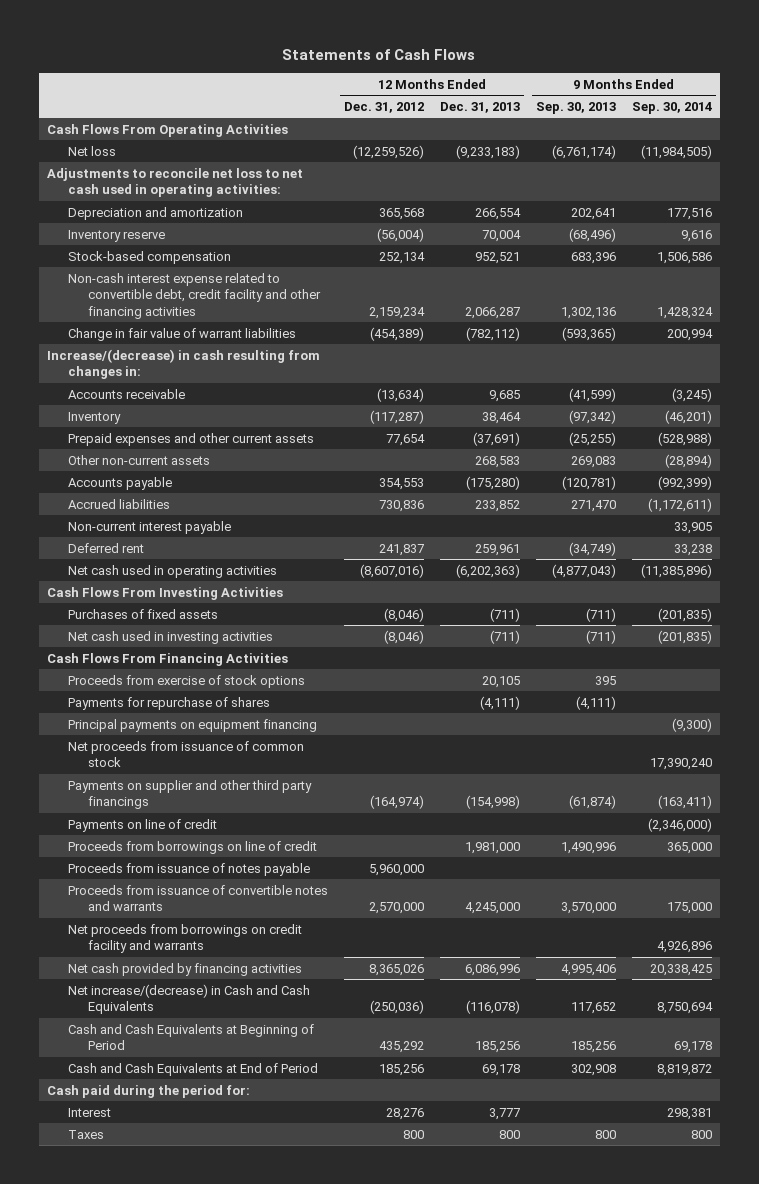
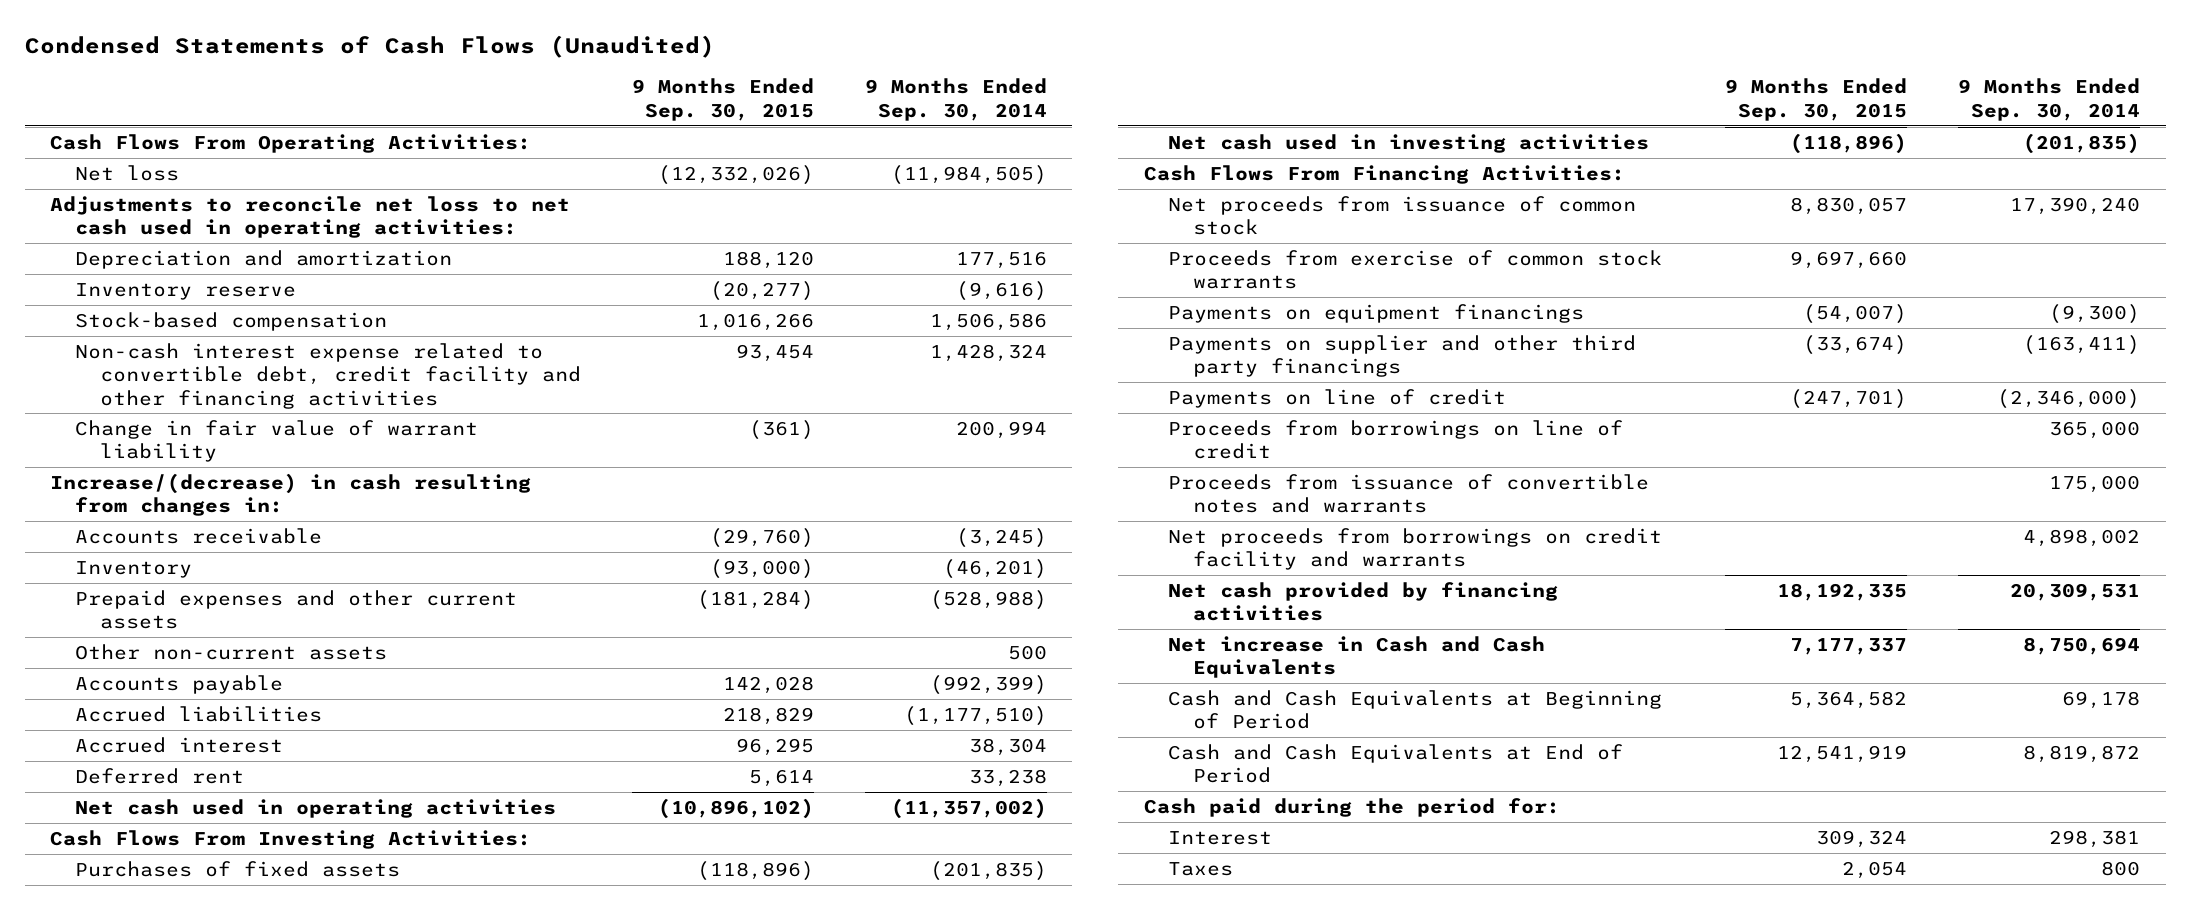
- Statements of Cash Flows
+ Condensed Statements of Cash Flows (Unaudited)
- | 12 Months Ended Dec. 31, 2012 | 12 Months Ended Dec. 31, 2013 | 9 Months Ended Sep. 30, 2013 | 9 Months Ended Sep. 30, 2014
+ | 9 Months Ended Sep. 30, 2015 | 9 Months Ended Sep. 30, 2014
- Cash Flows From Operating Activities
+ Cash Flows From Operating Activities:
- Inventory reserve | (56,004) | 70,004 | (68,496) | 9,616
+ Inventory reserve | (20,277) | (9,616)
- Change in fair value of warrant liabilities | (454,389) | (782,112) | (593,365) | 200,994
+ Change in fair value of warrant liability | (361) | 200,994
- Other non-current assets | | 268,583 | 269,083 | (28,894)
+ Other non-current assets | | 500
- Accrued liabilities | 730,836 | 233,852 | 271,470 | (1,172,611)
- Non-current interest payable | | | | 33,905
+ Accrued liabilities | 218,829 | (1,177,510)
+ Accrued interest | 96,295 | 38,304
- Net cash used in operating activities | (8,607,016) | (6,202,363) | (4,877,043) | (11,385,896)
- Cash Flows From Investing Activities
+ Net cash used in operating activities | (10,896,102) | (11,357,002)
+ Cash Flows From Investing Activities:
- Cash Flows From Financing Activities
- Proceeds from exercise of stock options | | 20,105 | 395 |
- Payments for repurchase of shares | | (4,111) | (4,111) |
- Principal payments on equipment financing | | | | (9,300)
+ Cash Flows From Financing Activities:
+ Proceeds from exercise of common stock warrants | 9,697,660 |
+ Payments on equipment financings | (54,007) | (9,300)
- Proceeds from issuance of notes payable | 5,960,000 | | |
- Net proceeds from borrowings on credit facility and warrants | | | | 4,926,896
- Net cash provided by financing activities | 8,365,026 | 6,086,996 | 4,995,406 | 20,338,425
- Net increase/(decrease) in Cash and Cash Equivalents | (250,036) | (116,078) | 117,652 | 8,750,694
+ Net proceeds from borrowings on credit facility and warrants | | 4,898,002
+ Net cash provided by financing activities | 18,192,335 | 20,309,531
+ Net increase in Cash and Cash Equivalents | 7,177,337 | 8,750,694

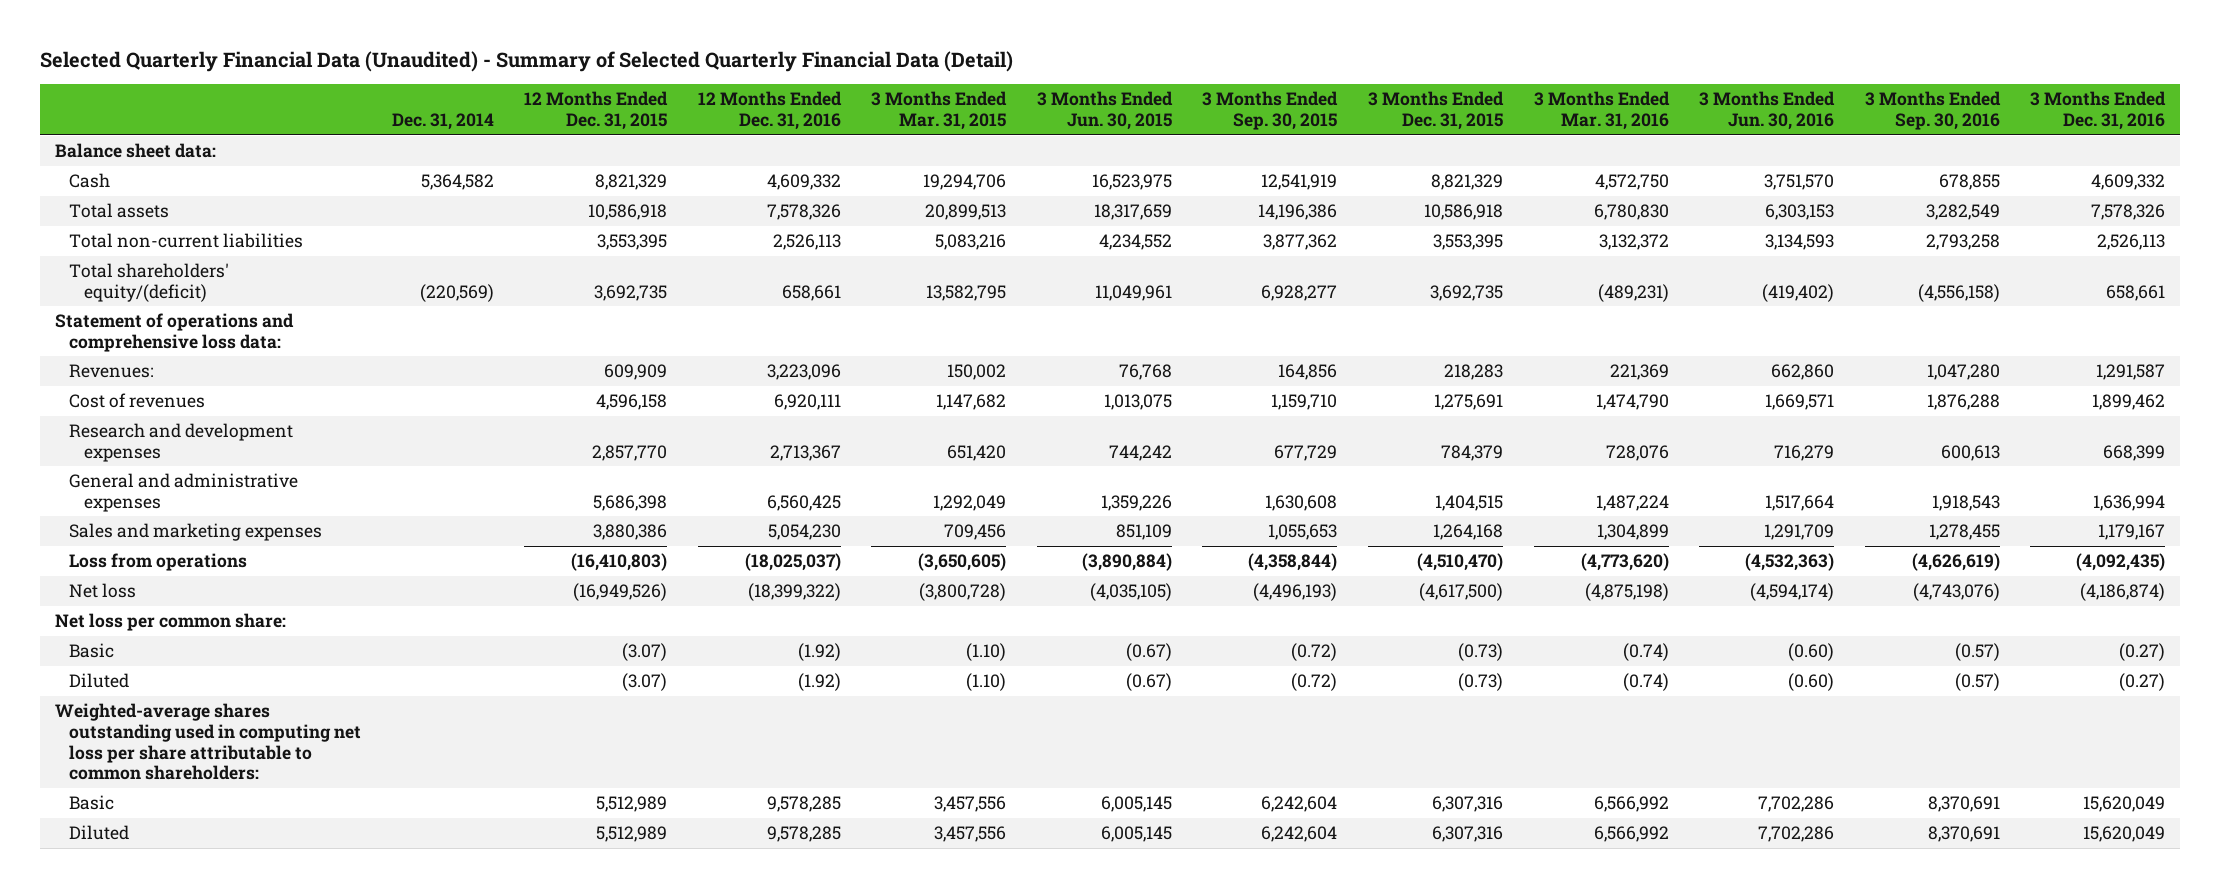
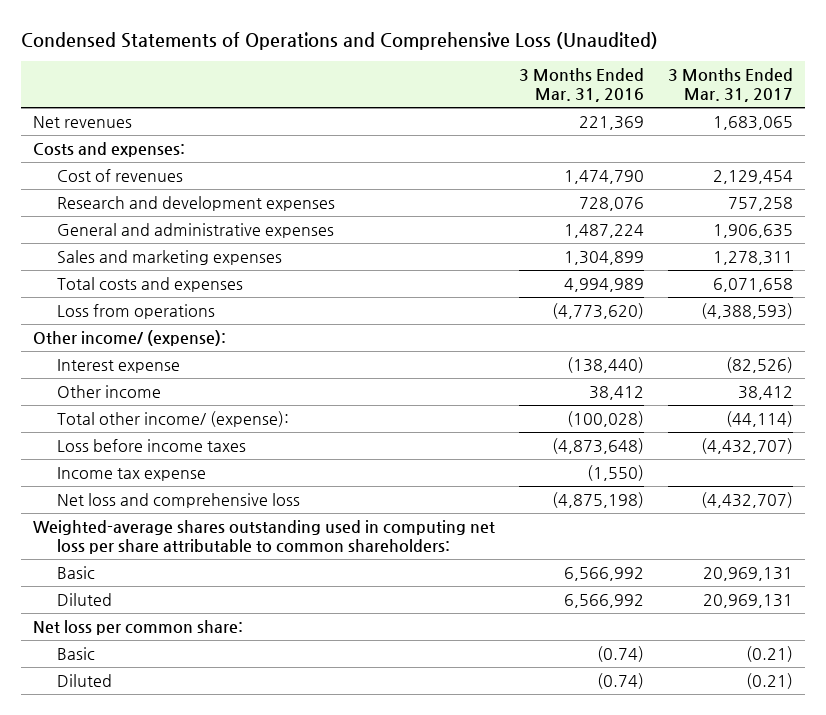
- Selected Quarterly Financial Data (Unaudited) - Summary of Selected Quarterly Financial Data (Detail)
+ Condensed Statements of Operations and Comprehensive Loss (Unaudited)
- | Dec. 31, 2014 | 12 Months Ended Dec. 31, 2015 | 12 Months Ended Dec. 31, 2016 | 3 Months Ended Mar. 31, 2015 | 3 Months Ended Jun. 30, 2015 | 3 Months Ended Sep. 30, 2015 | 3 Months Ended Dec. 31, 2015 | 3 Months Ended Mar. 31, 2016 | 3 Months Ended Jun. 30, 2016 | 3 Months Ended Sep. 30, 2016 | 3 Months Ended Dec. 31, 2016
+ | 3 Months Ended Mar. 31, 2016 | 3 Months Ended Mar. 31, 2017
- Balance sheet data:
- Cash | 5,364,582 | 8,821,329 | 4,609,332 | 19,294,706 | 16,523,975 | 12,541,919 | 8,821,329 | 4,572,750 | 3,751,570 | 678,855 | 4,609,332
- Total assets | | 10,586,918 | 7,578,326 | 20,899,513 | 18,317,659 | 14,196,386 | 10,586,918 | 6,780,830 | 6,303,153 | 3,282,549 | 7,578,326
- Total non-current liabilities | | 3,553,395 | 2,526,113 | 5,083,216 | 4,234,552 | 3,877,362 | 3,553,395 | 3,132,372 | 3,134,593 | 2,793,258 | 2,526,113
- Total shareholders' equity/(deficit) | (220,569) | 3,692,735 | 658,661 | 13,582,795 | 11,049,961 | 6,928,277 | 3,692,735 | (489,231) | (419,402) | (4,556,158) | 658,661
- Statement of operations and comprehensive loss data:
- Revenues: | | 609,909 | 3,223,096 | 150,002 | 76,768 | 164,856 | 218,283 | 221,369 | 662,860 | 1,047,280 | 1,291,587
+ Net revenues | 221,369 | 1,683,065
+ Costs and expenses:
+ Total costs and expenses | 4,994,989 | 6,071,658
- Net loss | | (16,949,526) | (18,399,322) | (3,800,728) | (4,035,105) | (4,496,193) | (4,617,500) | (4,875,198) | (4,594,174) | (4,743,076) | (4,186,874)
+ Other income/ (expense):
+ Interest expense | (138,440) | (82,526)
+ Other income | 38,412 | 38,412
+ Total other income/ (expense): | (100,028) | (44,114)
+ Loss before income taxes | (4,873,648) | (4,432,707)
+ Income tax expense | (1,550) |
+ Net loss and comprehensive loss | (4,875,198) | (4,432,707)
moved down: Net loss per common share:
moved down: Basic | (0.74) | (0.21)
moved down: Diluted | (0.74) | (0.21)

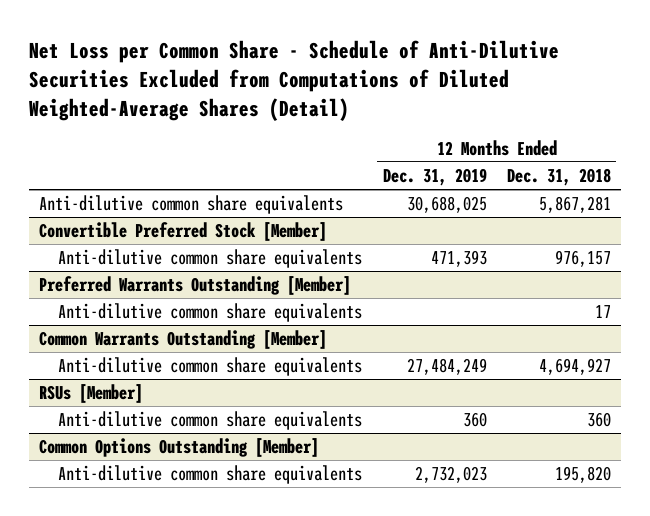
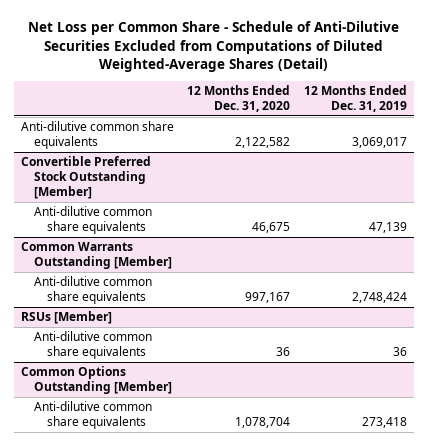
- | 12 Months Ended Dec. 31, 2019 | 12 Months Ended Dec. 31, 2018
+ | 12 Months Ended Dec. 31, 2020 | 12 Months Ended Dec. 31, 2019
- Anti-dilutive common share equivalents | 30,688,025 | 5,867,281
- Convertible Preferred Stock [Member]
- Anti-dilutive common share equivalents | 471,393 | 976,157
- Preferred Warrants Outstanding [Member]
- Anti-dilutive common share equivalents | | 17
+ Anti-dilutive common share equivalents | 2,122,582 | 3,069,017
+ Convertible Preferred Stock Outstanding [Member]
+ Anti-dilutive common share equivalents | 46,675 | 47,139
@ Common Warrants Outstanding [Member]
- Anti-dilutive common share equivalents | 27,484,249 | 4,694,927
+ Anti-dilutive common share equivalents | 997,167 | 2,748,424
@ RSUs [Member]
- Anti-dilutive common share equivalents | 360 | 360
+ Anti-dilutive common share equivalents | 36 | 36
@ Common Options Outstanding [Member]
- Anti-dilutive common share equivalents | 2,732,023 | 195,820
+ Anti-dilutive common share equivalents | 1,078,704 | 273,418

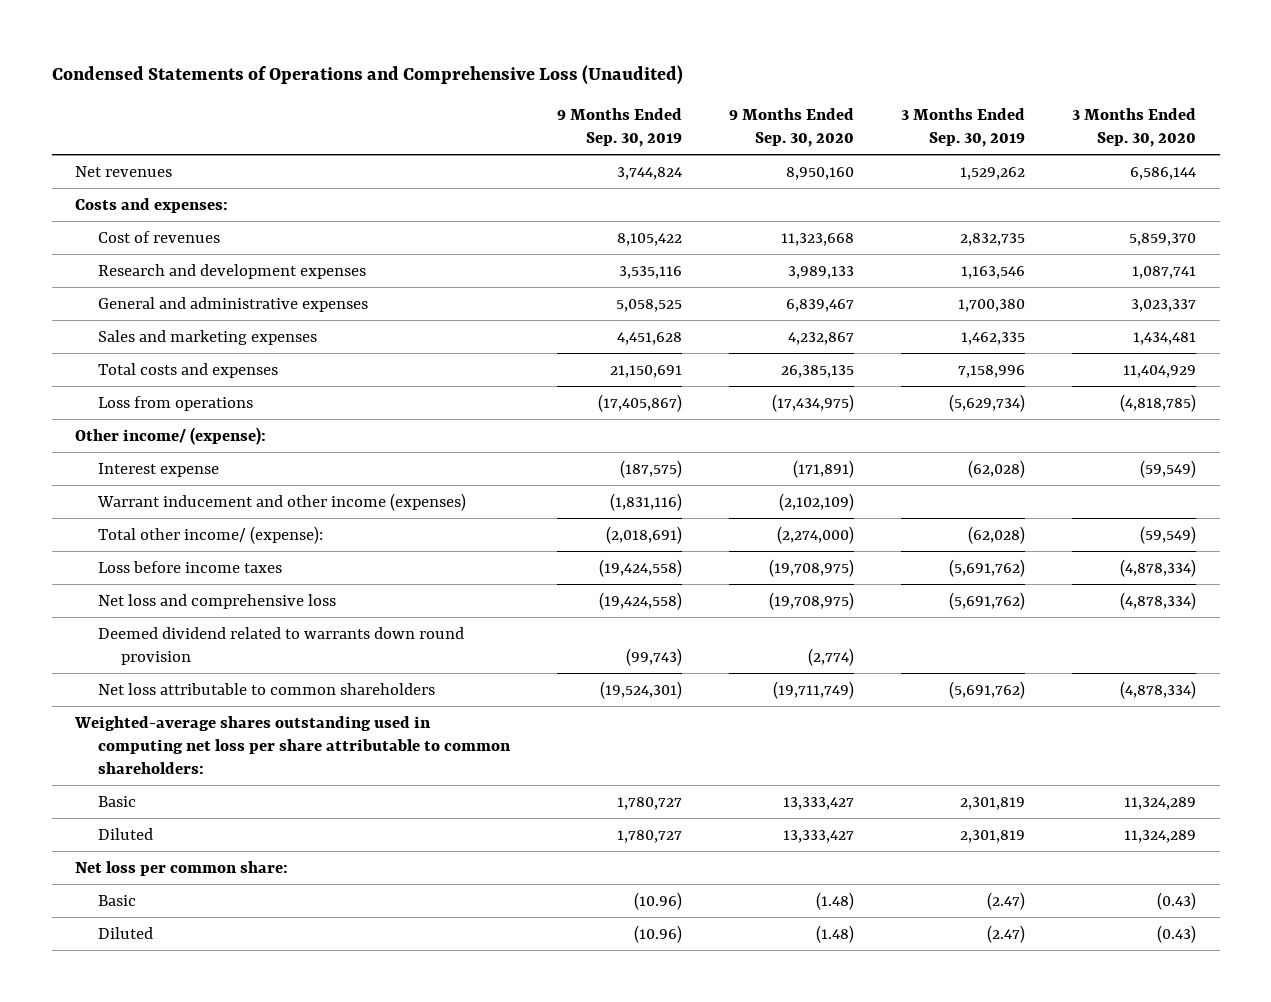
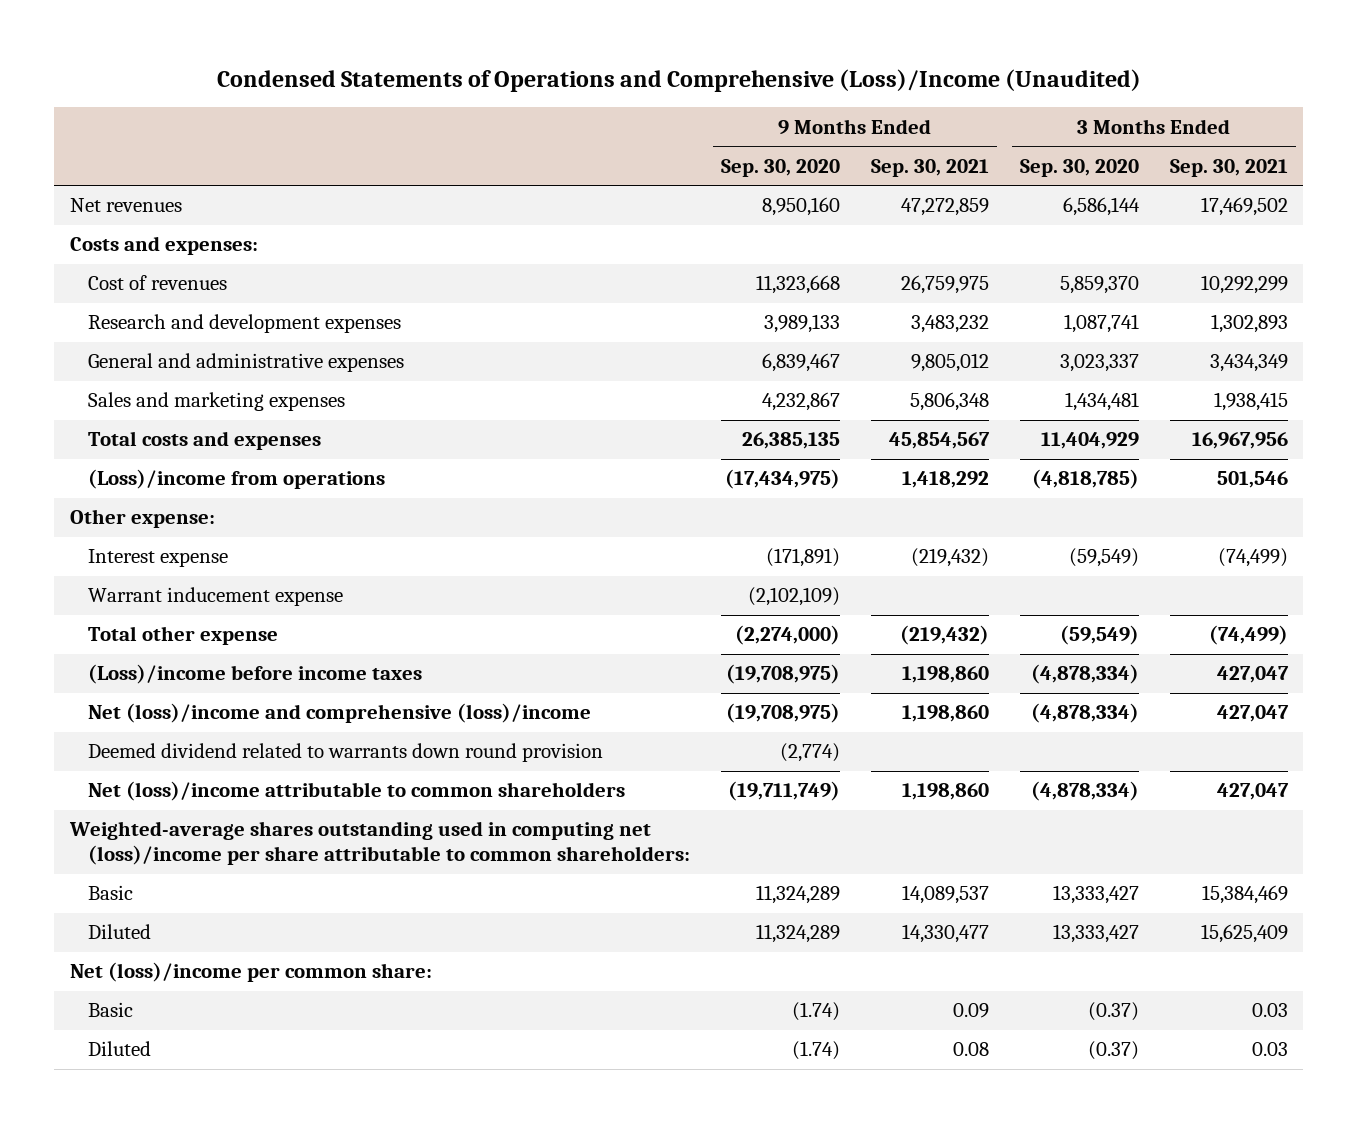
- Condensed Statements of Operations and Comprehensive Loss (Unaudited)
+ Condensed Statements of Operations and Comprehensive (Loss)/Income (Unaudited)
- | 9 Months Ended Sep. 30, 2019 | 9 Months Ended Sep. 30, 2020 | 3 Months Ended Sep. 30, 2019 | 3 Months Ended Sep. 30, 2020
+ | 9 Months Ended Sep. 30, 2020 | 9 Months Ended Sep. 30, 2021 | 3 Months Ended Sep. 30, 2020 | 3 Months Ended Sep. 30, 2021
- Loss from operations | (17,405,867) | (17,434,975) | (5,629,734) | (4,818,785)
- Other income/ (expense):
+ (Loss)/income from operations | (17,434,975) | 1,418,292 | (4,818,785) | 501,546
+ Other expense:
- Warrant inducement and other income (expenses) | (1,831,116) | (2,102,109) | |
- Total other income/ (expense): | (2,018,691) | (2,274,000) | (62,028) | (59,549)
- Loss before income taxes | (19,424,558) | (19,708,975) | (5,691,762) | (4,878,334)
- Net loss and comprehensive loss | (19,424,558) | (19,708,975) | (5,691,762) | (4,878,334)
+ Warrant inducement expense | (2,102,109) | | |
+ Total other expense | (2,274,000) | (219,432) | (59,549) | (74,499)
+ (Loss)/income before income taxes | (19,708,975) | 1,198,860 | (4,878,334) | 427,047
+ Net (loss)/income and comprehensive (loss)/income | (19,708,975) | 1,198,860 | (4,878,334) | 427,047
- Net loss attributable to common shareholders | (19,524,301) | (19,711,749) | (5,691,762) | (4,878,334)
- Weighted-average shares outstanding used in computing net loss per share attributable to common shareholders:
- Basic | 1,780,727 | 13,333,427 | 2,301,819 | 11,324,289
- Diluted | 1,780,727 | 13,333,427 | 2,301,819 | 11,324,289
- Net loss per common share:
- Basic | (10.96) | (1.48) | (2.47) | (0.43)
- Diluted | (10.96) | (1.48) | (2.47) | (0.43)
+ Net (loss)/income attributable to common shareholders | (19,711,749) | 1,198,860 | (4,878,334) | 427,047
+ Weighted-average shares outstanding used in computing net (loss)/income per share attributable to common shareholders:
+ Basic | 11,324,289 | 14,089,537 | 13,333,427 | 15,384,469
+ Diluted | 11,324,289 | 14,330,477 | 13,333,427 | 15,625,409
+ Net (loss)/income per common share:
+ Basic | (1.74) | 0.09 | (0.37) | 0.03
+ Diluted | (1.74) | 0.08 | (0.37) | 0.03

